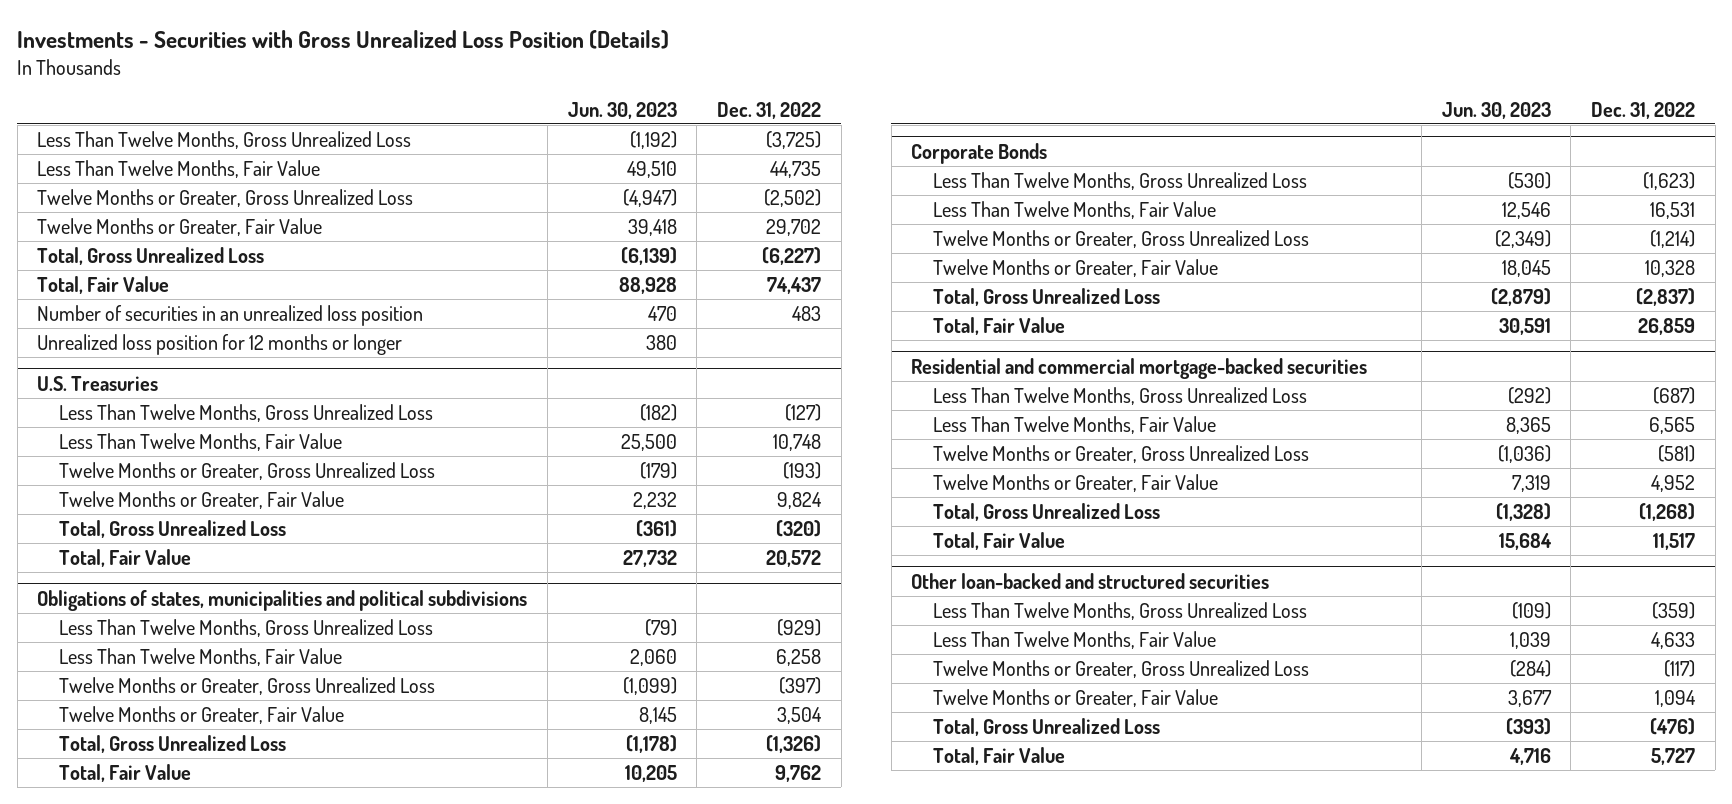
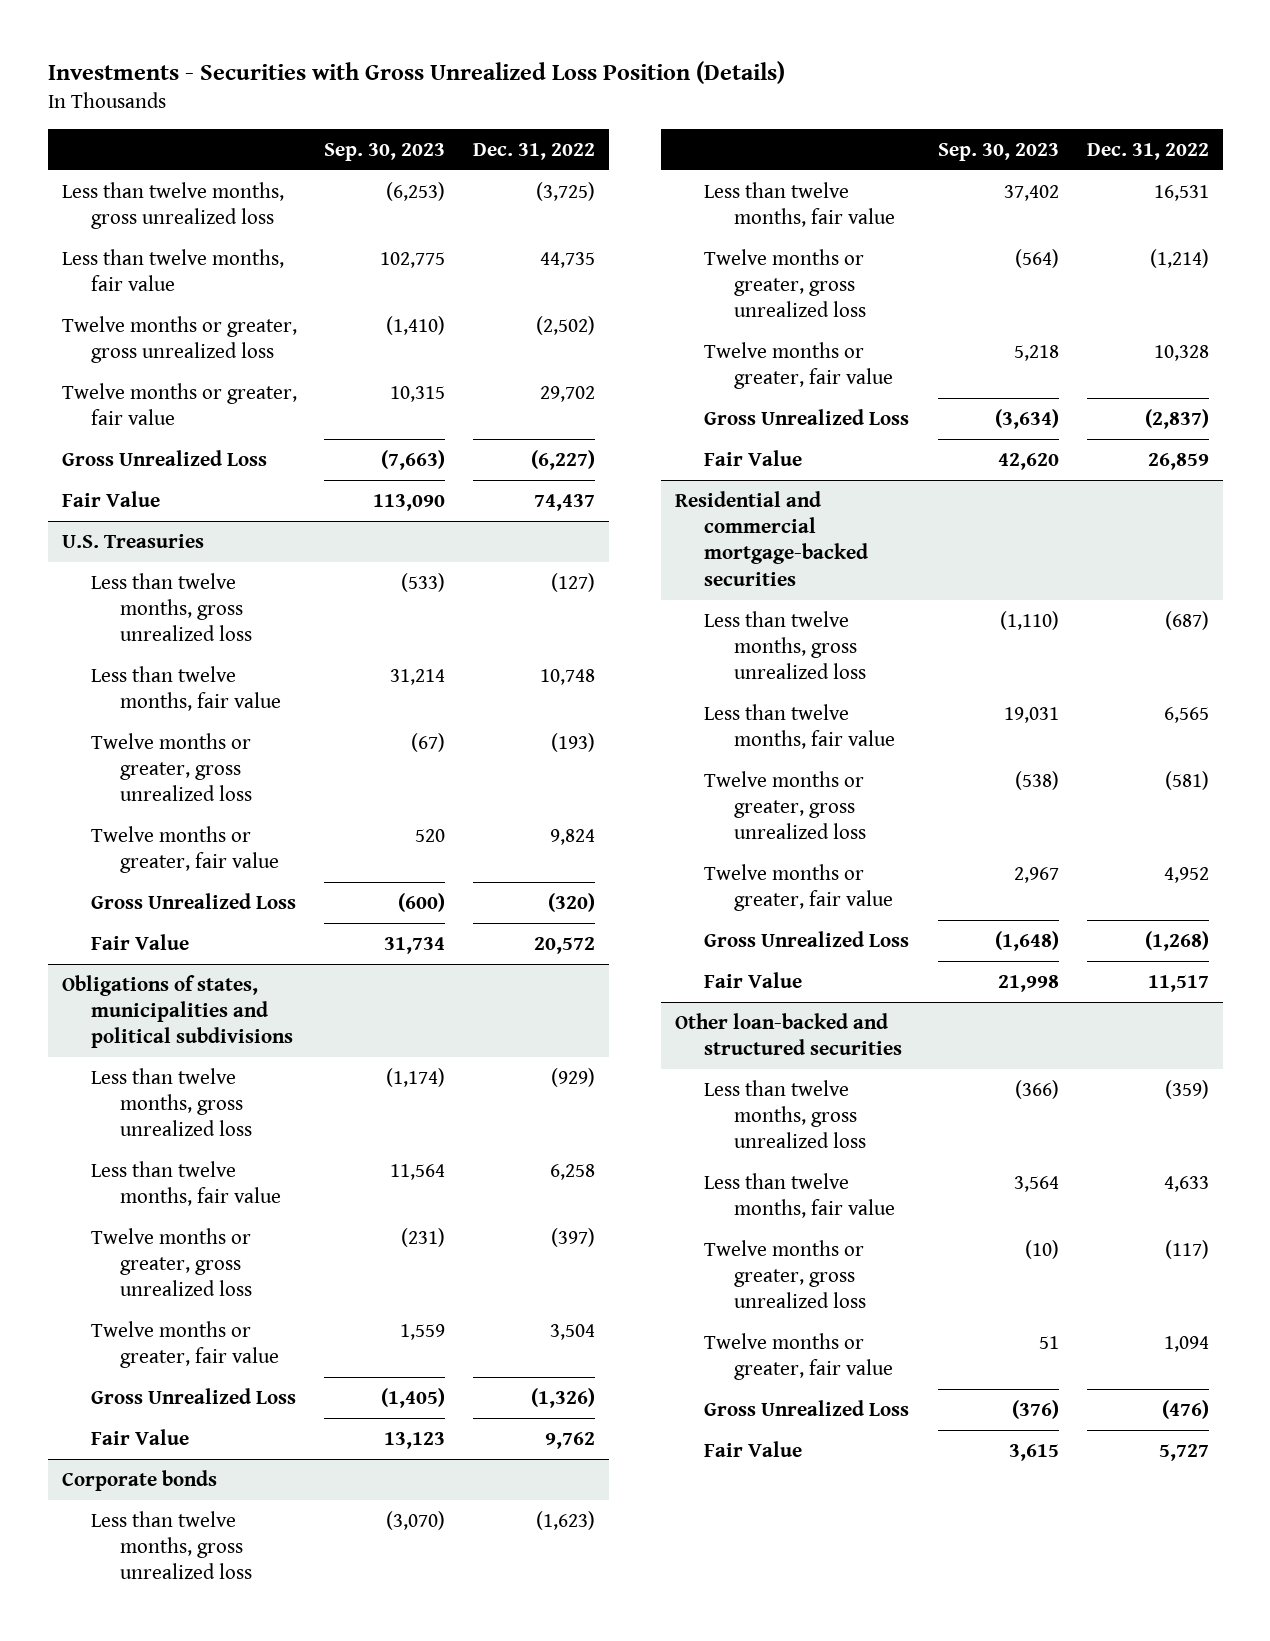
- | Jun. 30, 2023 | Dec. 31, 2022
+ | Sep. 30, 2023 | Dec. 31, 2022
- Less Than Twelve Months, Gross Unrealized Loss | (1,192) | (3,725)
- Less Than Twelve Months, Fair Value | 49,510 | 44,735
- Twelve Months or Greater, Gross Unrealized Loss | (4,947) | (2,502)
- Twelve Months or Greater, Fair Value | 39,418 | 29,702
- Total, Gross Unrealized Loss | (6,139) | (6,227)
- Total, Fair Value | 88,928 | 74,437
- Number of securities in an unrealized loss position | 470 | 483
- Unrealized loss position for 12 months or longer | 380 |
+ Less than twelve months, gross unrealized loss | (6,253) | (3,725)
+ Less than twelve months, fair value | 102,775 | 44,735
+ Twelve months or greater, gross unrealized loss | (1,410) | (2,502)
+ Twelve months or greater, fair value | 10,315 | 29,702
+ Gross Unrealized Loss | (7,663) | (6,227)
+ Fair Value | 113,090 | 74,437
@ U.S. Treasuries
- Less Than Twelve Months, Gross Unrealized Loss | (182) | (127)
- Less Than Twelve Months, Fair Value | 25,500 | 10,748
- Twelve Months or Greater, Gross Unrealized Loss | (179) | (193)
- Twelve Months or Greater, Fair Value | 2,232 | 9,824
- Total, Gross Unrealized Loss | (361) | (320)
- Total, Fair Value | 27,732 | 20,572
+ Less than twelve months, gross unrealized loss | (533) | (127)
+ Less than twelve months, fair value | 31,214 | 10,748
+ Twelve months or greater, gross unrealized loss | (67) | (193)
+ Twelve months or greater, fair value | 520 | 9,824
+ Gross Unrealized Loss | (600) | (320)
+ Fair Value | 31,734 | 20,572
@ Obligations of states, municipalities and political subdivisions
- Less Than Twelve Months, Gross Unrealized Loss | (79) | (929)
- Less Than Twelve Months, Fair Value | 2,060 | 6,258
- Twelve Months or Greater, Gross Unrealized Loss | (1,099) | (397)
- Twelve Months or Greater, Fair Value | 8,145 | 3,504
- Total, Gross Unrealized Loss | (1,178) | (1,326)
- Total, Fair Value | 10,205 | 9,762
- Corporate Bonds
- Less Than Twelve Months, Gross Unrealized Loss | (530) | (1,623)
- Less Than Twelve Months, Fair Value | 12,546 | 16,531
- Twelve Months or Greater, Gross Unrealized Loss | (2,349) | (1,214)
- Twelve Months or Greater, Fair Value | 18,045 | 10,328
- Total, Gross Unrealized Loss | (2,879) | (2,837)
- Total, Fair Value | 30,591 | 26,859
@ Obligations of states, municipalities and political subdivisions
+ Less than twelve months, gross unrealized loss | (1,174) | (929)
+ Less than twelve months, fair value | 11,564 | 6,258
+ Twelve months or greater, gross unrealized loss | (231) | (397)
+ Twelve months or greater, fair value | 1,559 | 3,504
+ Gross Unrealized Loss | (1,405) | (1,326)
+ Fair Value | 13,123 | 9,762
+ Corporate bonds
+ Less than twelve months, gross unrealized loss | (3,070) | (1,623)
+ Less than twelve months, fair value | 37,402 | 16,531
+ Twelve months or greater, gross unrealized loss | (564) | (1,214)
+ Twelve months or greater, fair value | 5,218 | 10,328
+ Gross Unrealized Loss | (3,634) | (2,837)
+ Fair Value | 42,620 | 26,859
@ Residential and commercial mortgage-backed securities
- Less Than Twelve Months, Gross Unrealized Loss | (292) | (687)
- Less Than Twelve Months, Fair Value | 8,365 | 6,565
- Twelve Months or Greater, Gross Unrealized Loss | (1,036) | (581)
- Twelve Months or Greater, Fair Value | 7,319 | 4,952
- Total, Gross Unrealized Loss | (1,328) | (1,268)
- Total, Fair Value | 15,684 | 11,517
+ Less than twelve months, gross unrealized loss | (1,110) | (687)
+ Less than twelve months, fair value | 19,031 | 6,565
+ Twelve months or greater, gross unrealized loss | (538) | (581)
+ Twelve months or greater, fair value | 2,967 | 4,952
+ Gross Unrealized Loss | (1,648) | (1,268)
+ Fair Value | 21,998 | 11,517
@ Other loan-backed and structured securities
- Less Than Twelve Months, Gross Unrealized Loss | (109) | (359)
- Less Than Twelve Months, Fair Value | 1,039 | 4,633
- Twelve Months or Greater, Gross Unrealized Loss | (284) | (117)
- Twelve Months or Greater, Fair Value | 3,677 | 1,094
- Total, Gross Unrealized Loss | (393) | (476)
- Total, Fair Value | 4,716 | 5,727
+ Less than twelve months, gross unrealized loss | (366) | (359)
+ Less than twelve months, fair value | 3,564 | 4,633
+ Twelve months or greater, gross unrealized loss | (10) | (117)
+ Twelve months or greater, fair value | 51 | 1,094
+ Gross Unrealized Loss | (376) | (476)
+ Fair Value | 3,615 | 5,727

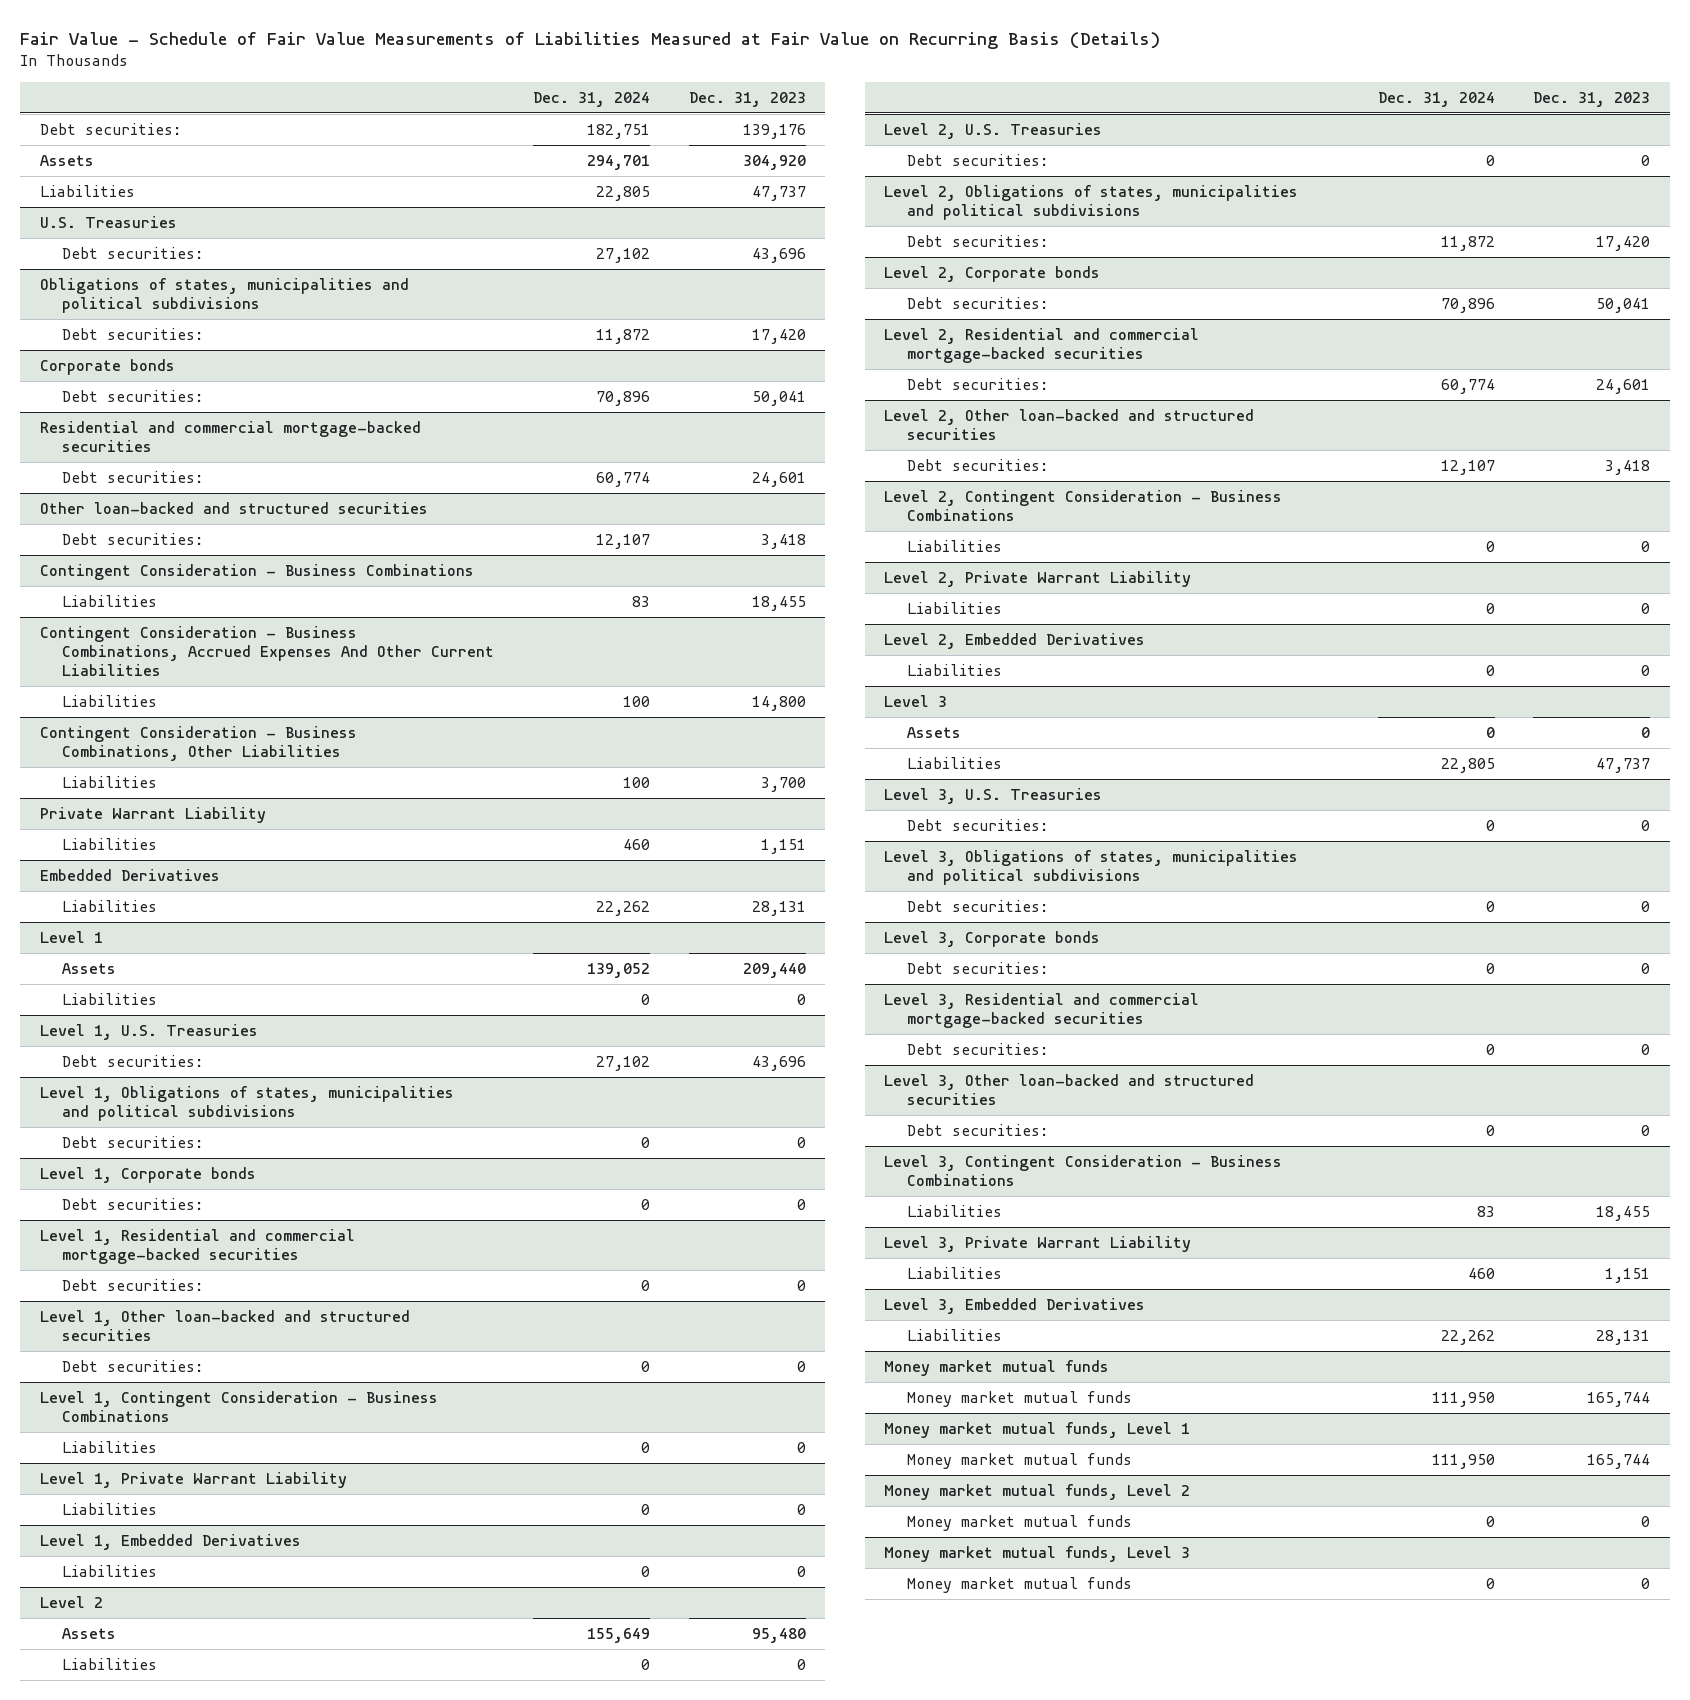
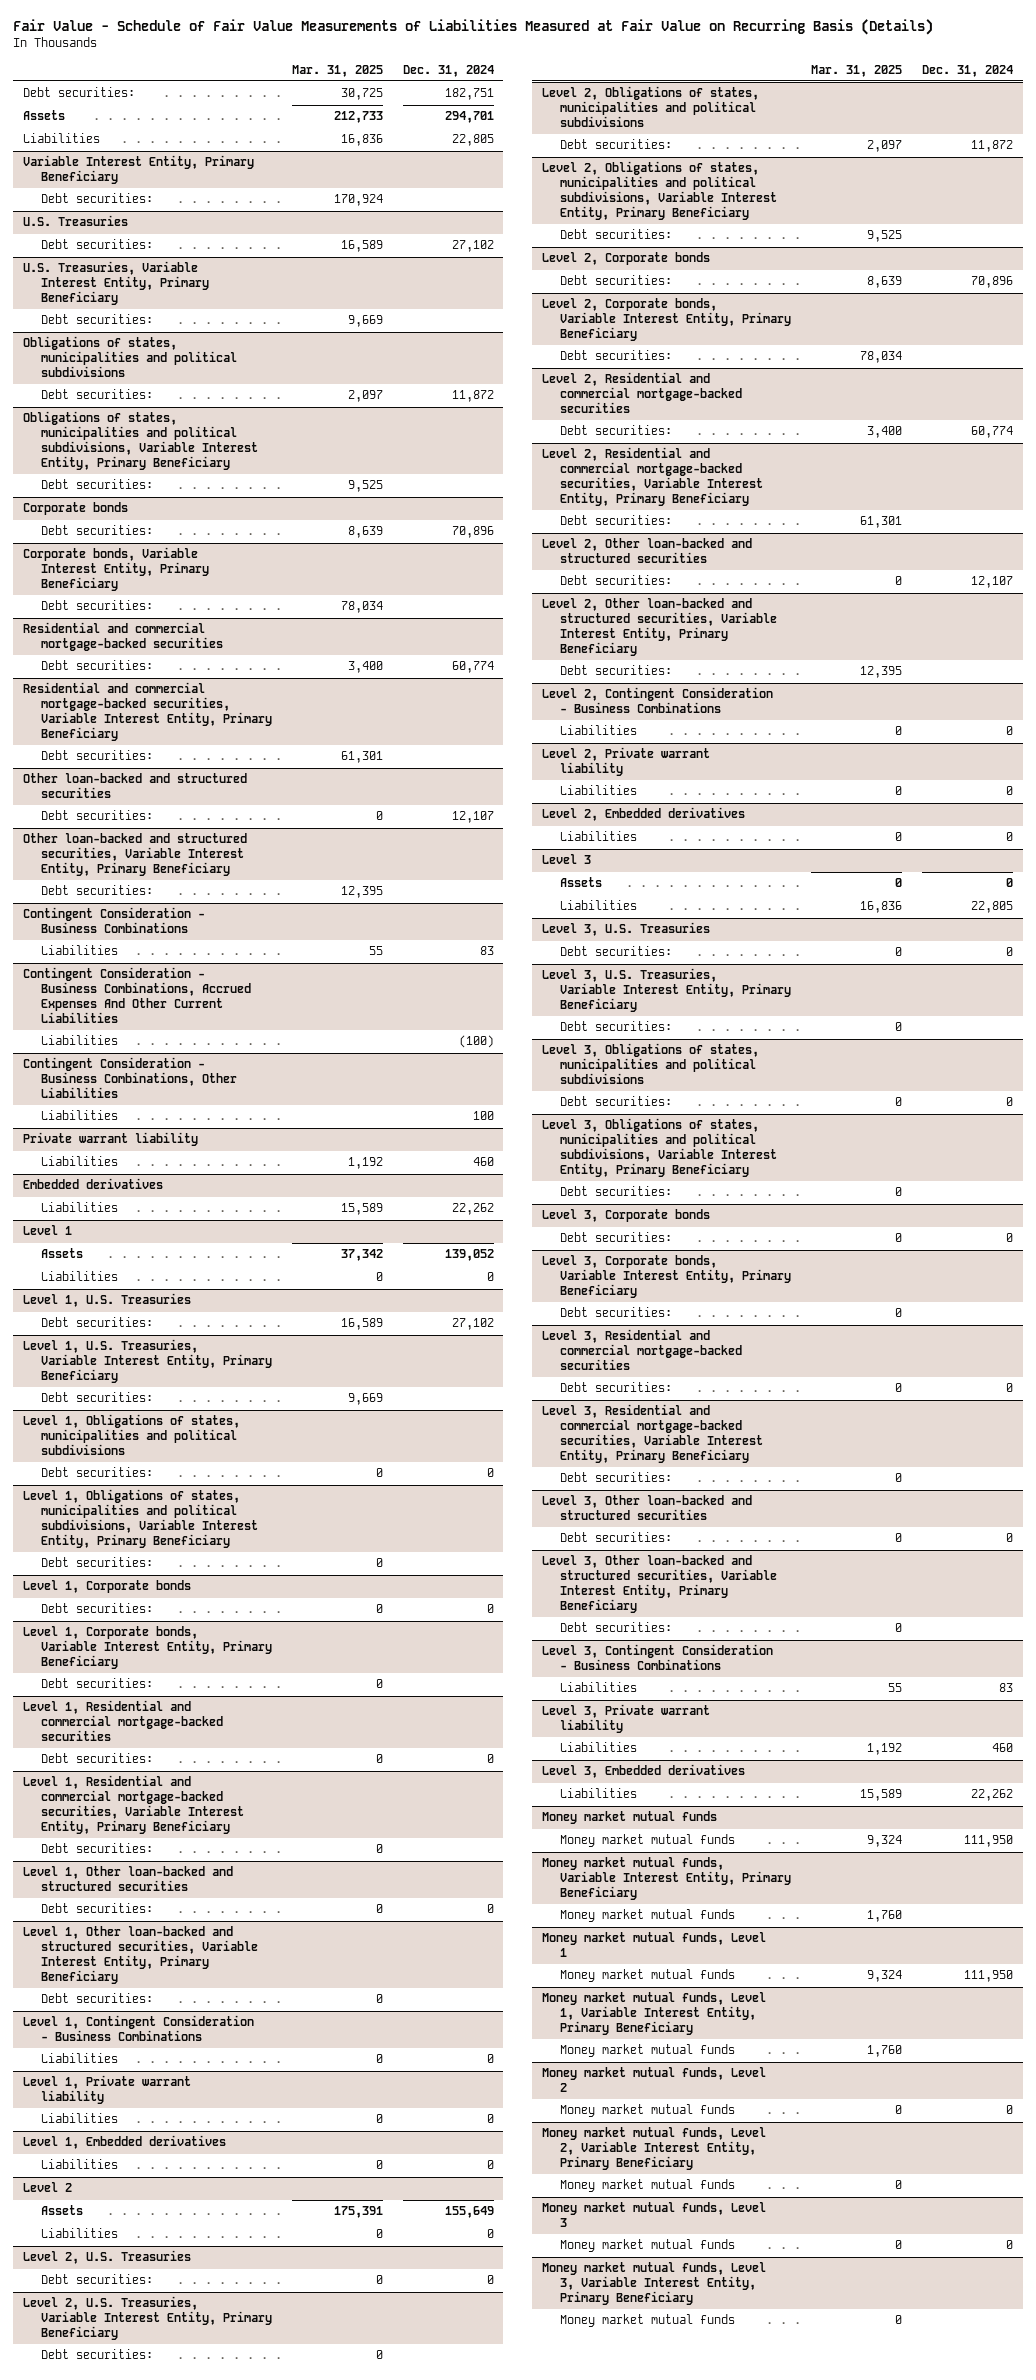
- | Dec. 31, 2024 | Dec. 31, 2023
+ | Mar. 31, 2025 | Dec. 31, 2024
+ Variable Interest Entity, Primary Beneficiary
+ Debt securities: | 170,924 |
+ U.S. Treasuries, Variable Interest Entity, Primary Beneficiary
+ Debt securities: | 9,669 |
+ Obligations of states, municipalities and political subdivisions, Variable Interest Entity, Primary Beneficiary
+ Debt securities: | 9,525 |
+ Corporate bonds, Variable Interest Entity, Primary Beneficiary
+ Debt securities: | 78,034 |
+ Residential and commercial mortgage-backed securities, Variable Interest Entity, Primary Beneficiary
+ Debt securities: | 61,301 |
+ Other loan-backed and structured securities, Variable Interest Entity, Primary Beneficiary
+ Debt securities: | 12,395 |
@ Contingent Consideration - Business Combinations, Accrued Expenses And Other Current Liabilities
- Liabilities | 100 | 14,800
+ Liabilities | | (100)
- Private Warrant Liability
+ Private warrant liability
- Embedded Derivatives
+ Embedded derivatives
+ Level 1, U.S. Treasuries, Variable Interest Entity, Primary Beneficiary
+ Debt securities: | 9,669 |
+ Level 1, Obligations of states, municipalities and political subdivisions, Variable Interest Entity, Primary Beneficiary
+ Debt securities: | 0 |
+ Level 1, Corporate bonds, Variable Interest Entity, Primary Beneficiary
+ Debt securities: | 0 |
+ Level 1, Residential and commercial mortgage-backed securities, Variable Interest Entity, Primary Beneficiary
+ Debt securities: | 0 |
+ Level 1, Other loan-backed and structured securities, Variable Interest Entity, Primary Beneficiary
+ Debt securities: | 0 |
- Level 1, Private Warrant Liability
+ Level 1, Private warrant liability
- Level 1, Embedded Derivatives
+ Level 1, Embedded derivatives
+ Level 2, U.S. Treasuries, Variable Interest Entity, Primary Beneficiary
+ Debt securities: | 0 |
+ Level 2, Obligations of states, municipalities and political subdivisions, Variable Interest Entity, Primary Beneficiary
+ Debt securities: | 9,525 |
+ Level 2, Corporate bonds, Variable Interest Entity, Primary Beneficiary
+ Debt securities: | 78,034 |
+ Level 2, Residential and commercial mortgage-backed securities, Variable Interest Entity, Primary Beneficiary
+ Debt securities: | 61,301 |
+ Level 2, Other loan-backed and structured securities, Variable Interest Entity, Primary Beneficiary
+ Debt securities: | 12,395 |
- Level 2, Private Warrant Liability
+ Level 2, Private warrant liability
- Level 2, Embedded Derivatives
+ Level 2, Embedded derivatives
+ Level 3, U.S. Treasuries, Variable Interest Entity, Primary Beneficiary
+ Debt securities: | 0 |
+ Level 3, Obligations of states, municipalities and political subdivisions, Variable Interest Entity, Primary Beneficiary
+ Debt securities: | 0 |
+ Level 3, Corporate bonds, Variable Interest Entity, Primary Beneficiary
+ Debt securities: | 0 |
+ Level 3, Residential and commercial mortgage-backed securities, Variable Interest Entity, Primary Beneficiary
+ Debt securities: | 0 |
+ Level 3, Other loan-backed and structured securities, Variable Interest Entity, Primary Beneficiary
+ Debt securities: | 0 |
- Level 3, Private Warrant Liability
+ Level 3, Private warrant liability
- Level 3, Embedded Derivatives
+ Level 3, Embedded derivatives
+ Money market mutual funds, Variable Interest Entity, Primary Beneficiary
+ Money market mutual funds | 1,760 |
+ Money market mutual funds, Level 1, Variable Interest Entity, Primary Beneficiary
+ Money market mutual funds | 1,760 |
+ Money market mutual funds, Level 2, Variable Interest Entity, Primary Beneficiary
+ Money market mutual funds | 0 |
+ Money market mutual funds, Level 3, Variable Interest Entity, Primary Beneficiary
+ Money market mutual funds | 0 |

